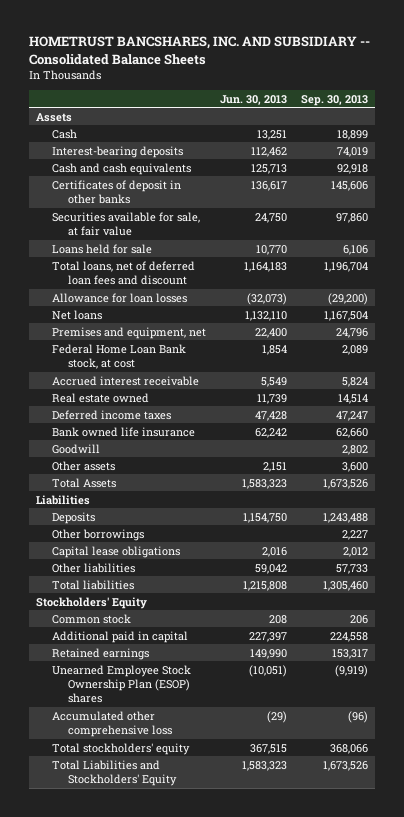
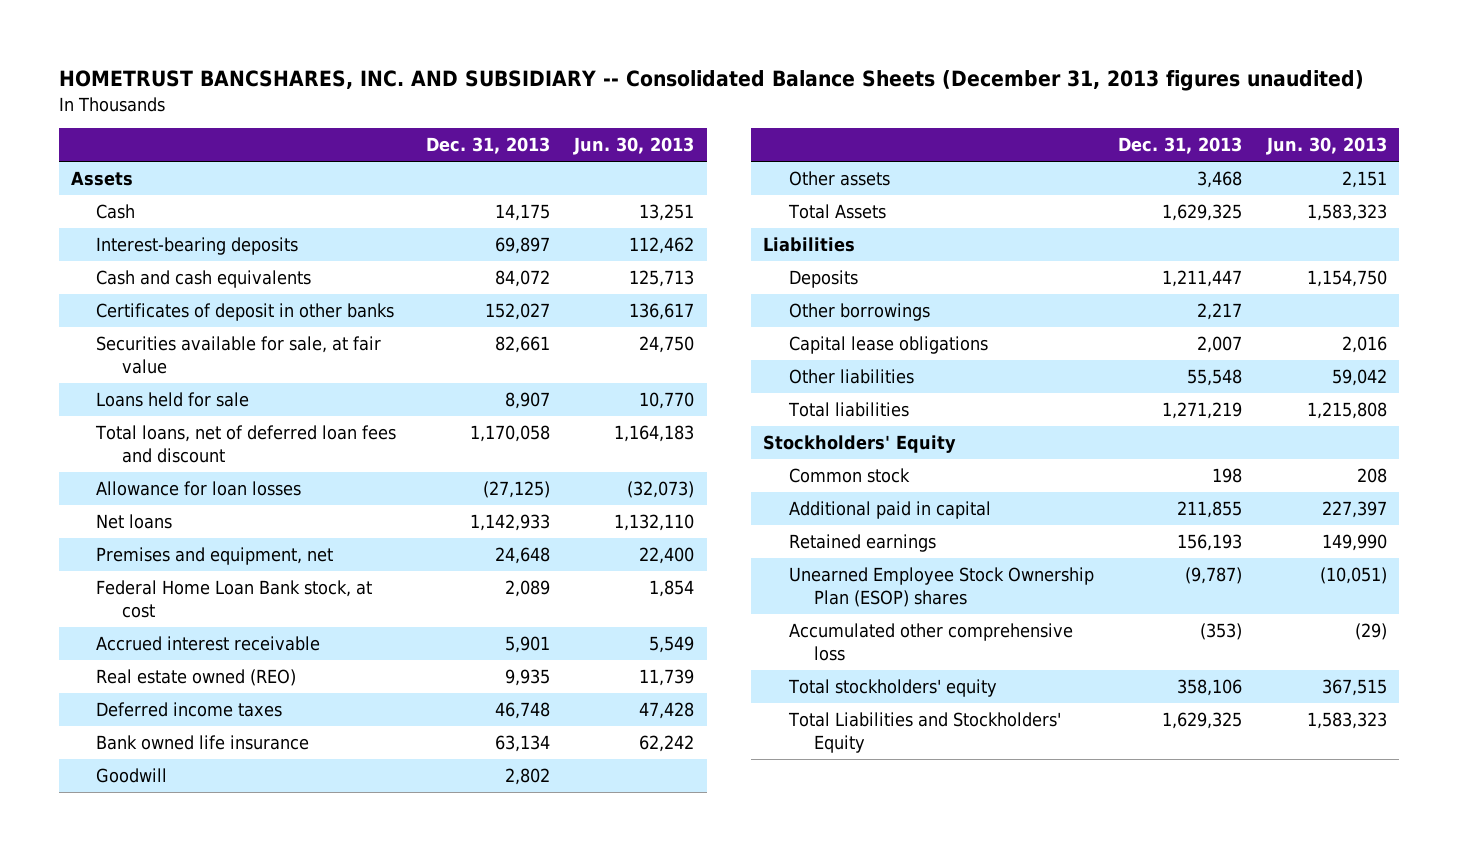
- HOMETRUST BANCSHARES, INC. AND SUBSIDIARY -- Consolidated Balance Sheets
+ HOMETRUST BANCSHARES, INC. AND SUBSIDIARY -- Consolidated Balance Sheets (December 31, 2013 figures unaudited)
- | Jun. 30, 2013 | Sep. 30, 2013
+ | Dec. 31, 2013 | Jun. 30, 2013
- Real estate owned | 11,739 | 14,514
+ Real estate owned (REO) | 9,935 | 11,739

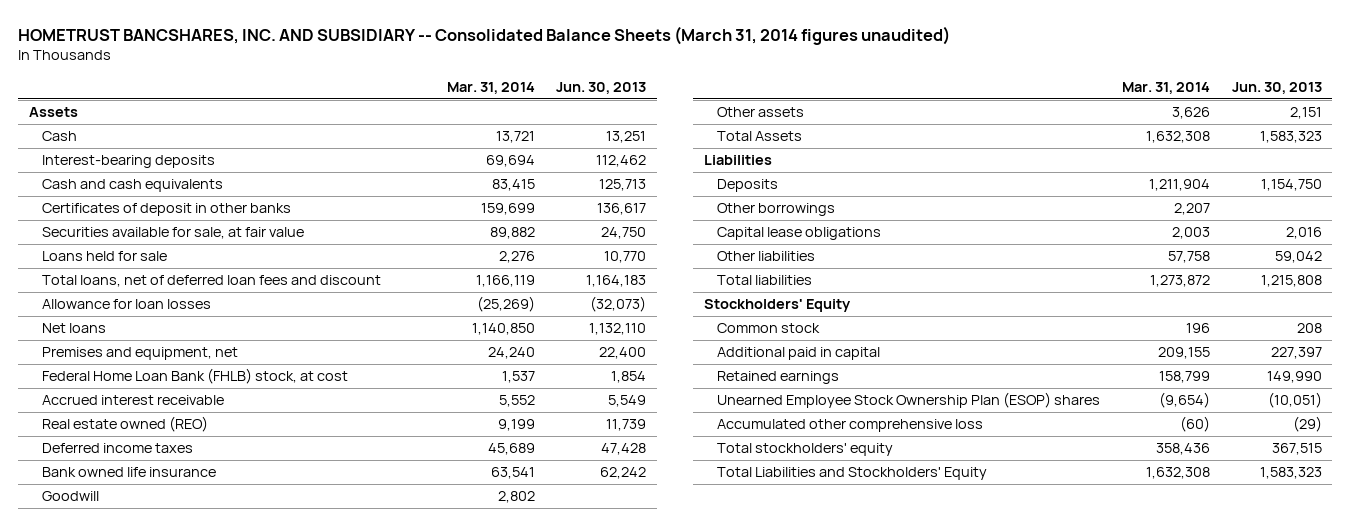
- HOMETRUST BANCSHARES, INC. AND SUBSIDIARY -- Consolidated Balance Sheets (December 31, 2013 figures unaudited)
+ HOMETRUST BANCSHARES, INC. AND SUBSIDIARY -- Consolidated Balance Sheets (March 31, 2014 figures unaudited)
- | Dec. 31, 2013 | Jun. 30, 2013
+ | Mar. 31, 2014 | Jun. 30, 2013
- Federal Home Loan Bank stock, at cost | 2,089 | 1,854
+ Federal Home Loan Bank (FHLB) stock, at cost | 1,537 | 1,854

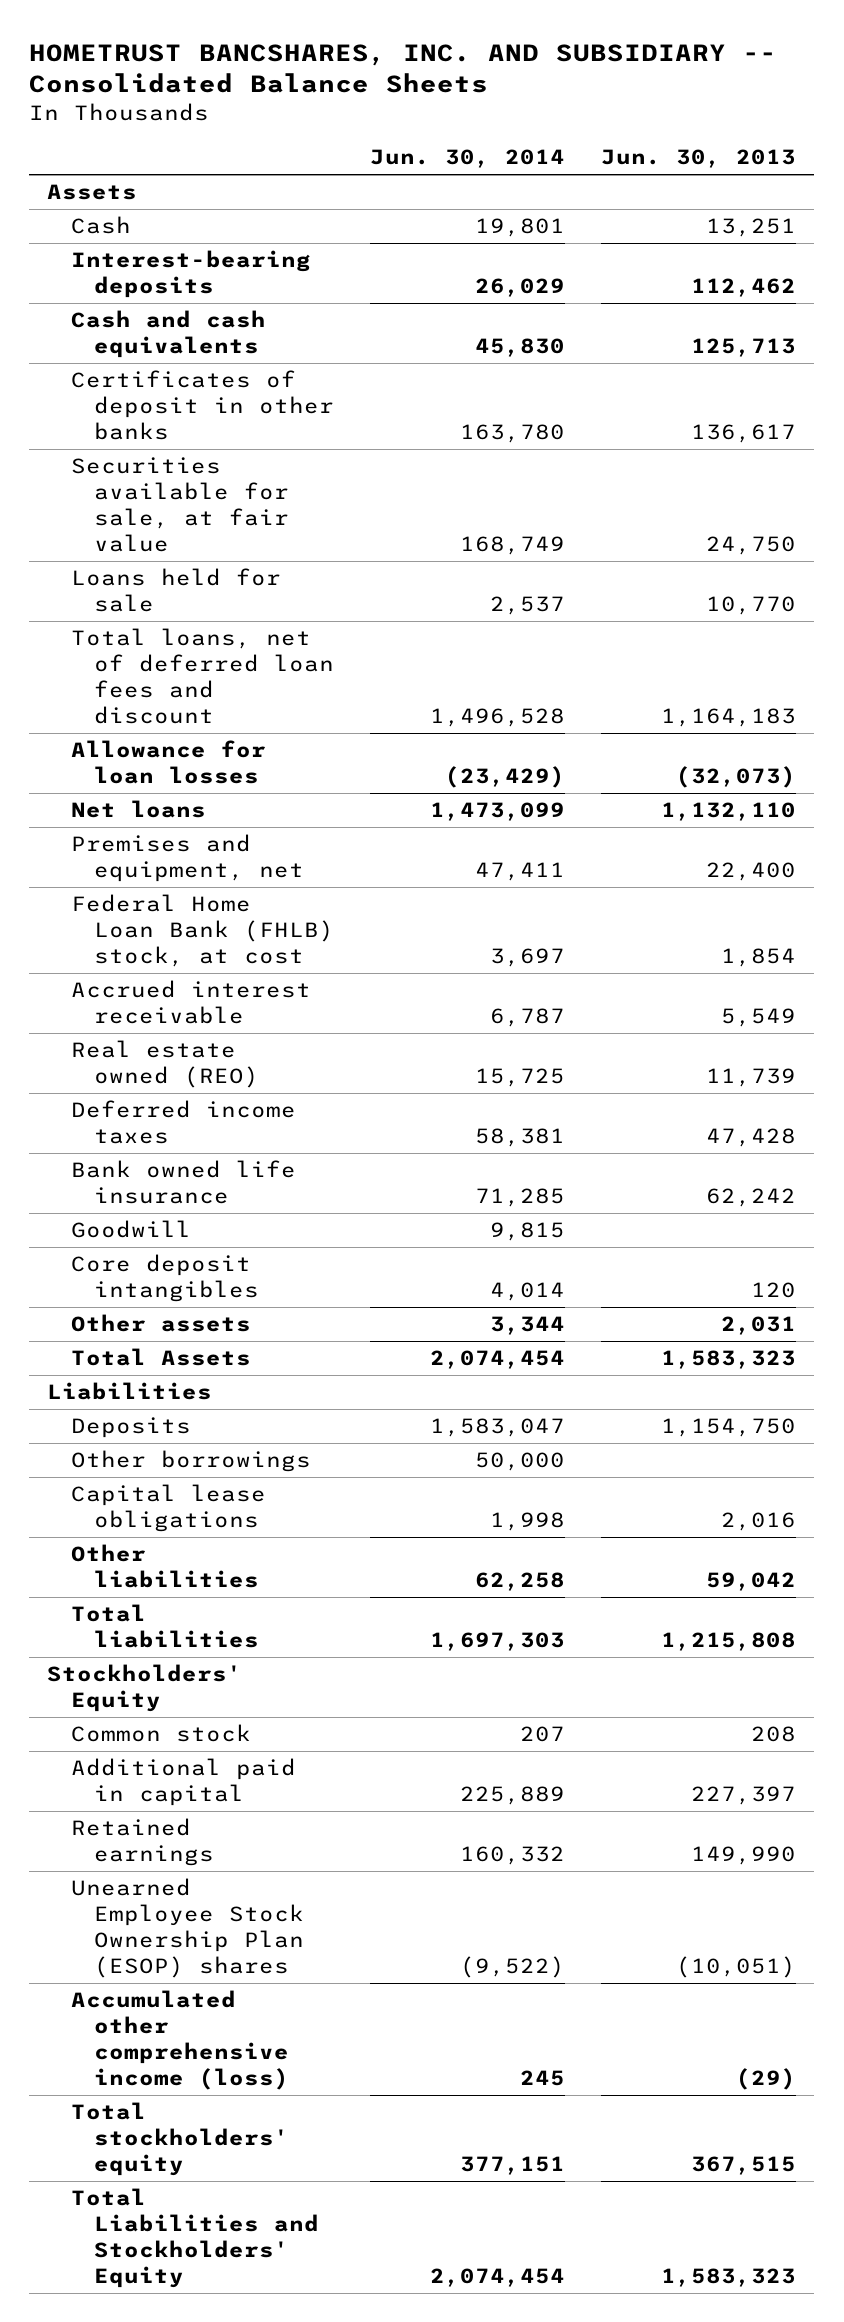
- HOMETRUST BANCSHARES, INC. AND SUBSIDIARY -- Consolidated Balance Sheets (March 31, 2014 figures unaudited)
+ HOMETRUST BANCSHARES, INC. AND SUBSIDIARY -- Consolidated Balance Sheets
- | Mar. 31, 2014 | Jun. 30, 2013
+ | Jun. 30, 2014 | Jun. 30, 2013
- Other assets | 3,626 | 2,151
+ Core deposit intangibles | 4,014 | 120
+ Other assets | 3,344 | 2,031
- Accumulated other comprehensive loss | (60) | (29)
+ Accumulated other comprehensive income (loss) | 245 | (29)

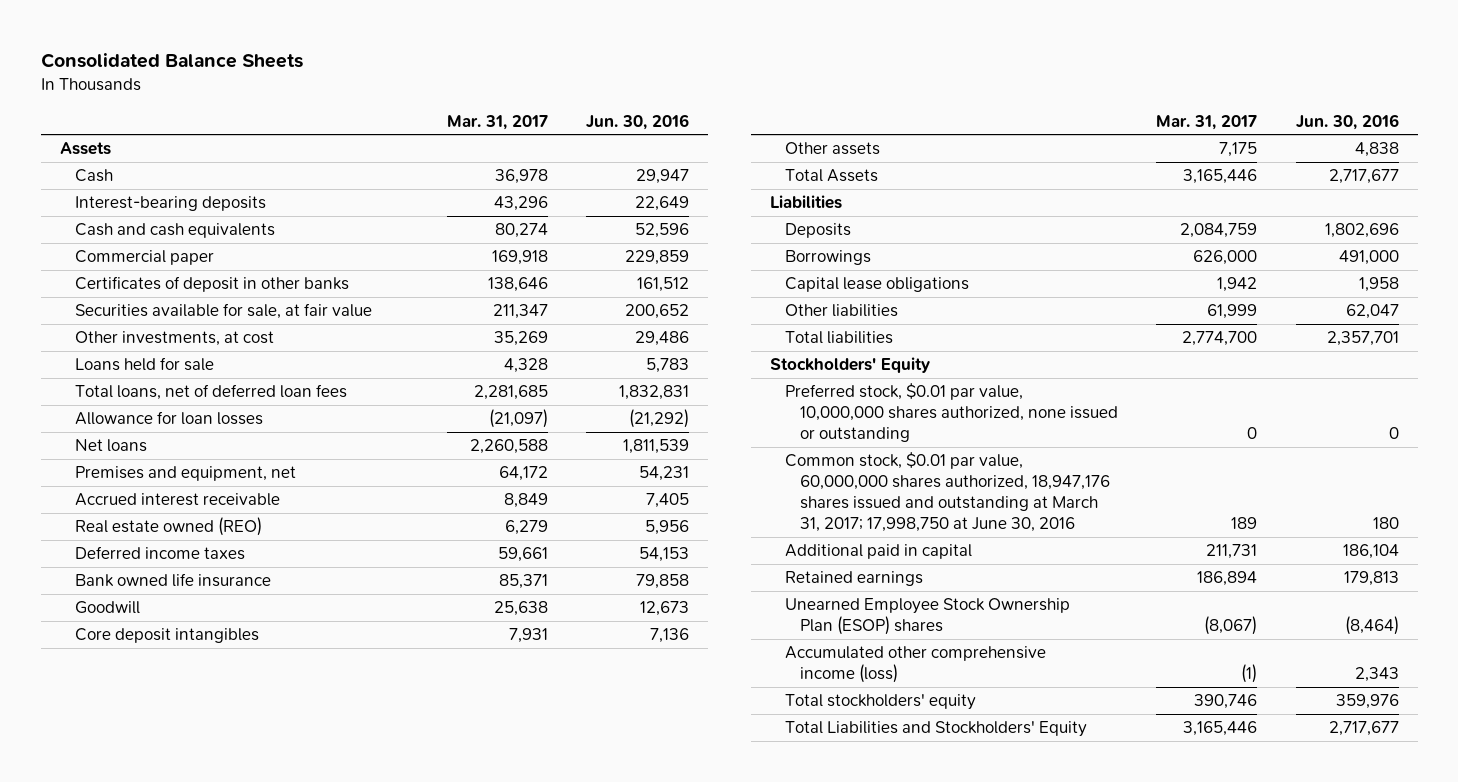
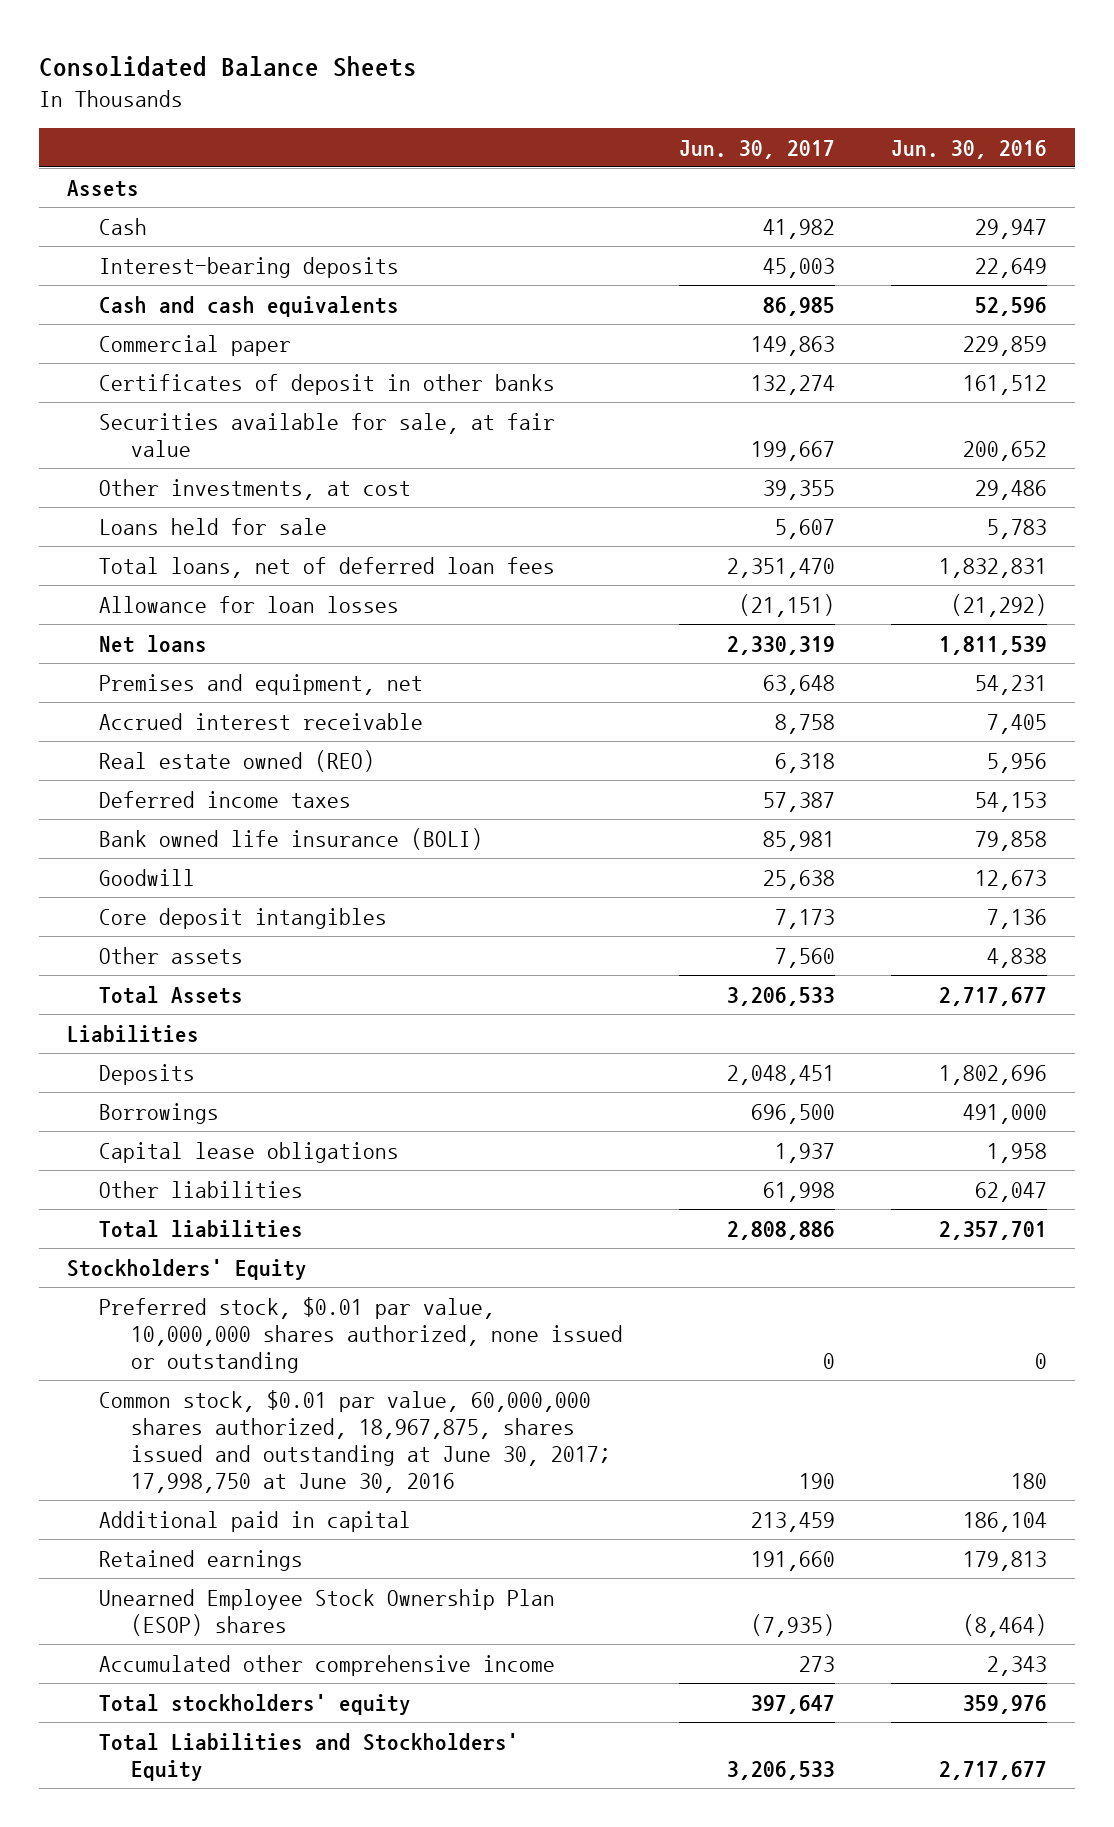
- | Mar. 31, 2017 | Jun. 30, 2016
+ | Jun. 30, 2017 | Jun. 30, 2016
- Bank owned life insurance | 85,371 | 79,858
+ Bank owned life insurance (BOLI) | 85,981 | 79,858
- Common stock, $0.01 par value, 60,000,000 shares authorized, 18,947,176 shares issued and outstanding at March 31, 2017; 17,998,750 at June 30, 2016 | 189 | 180
+ Common stock, $0.01 par value, 60,000,000 shares authorized, 18,967,875, shares issued and outstanding at June 30, 2017; 17,998,750 at June 30, 2016 | 190 | 180
- Accumulated other comprehensive income (loss) | (1) | 2,343
+ Accumulated other comprehensive income | 273 | 2,343

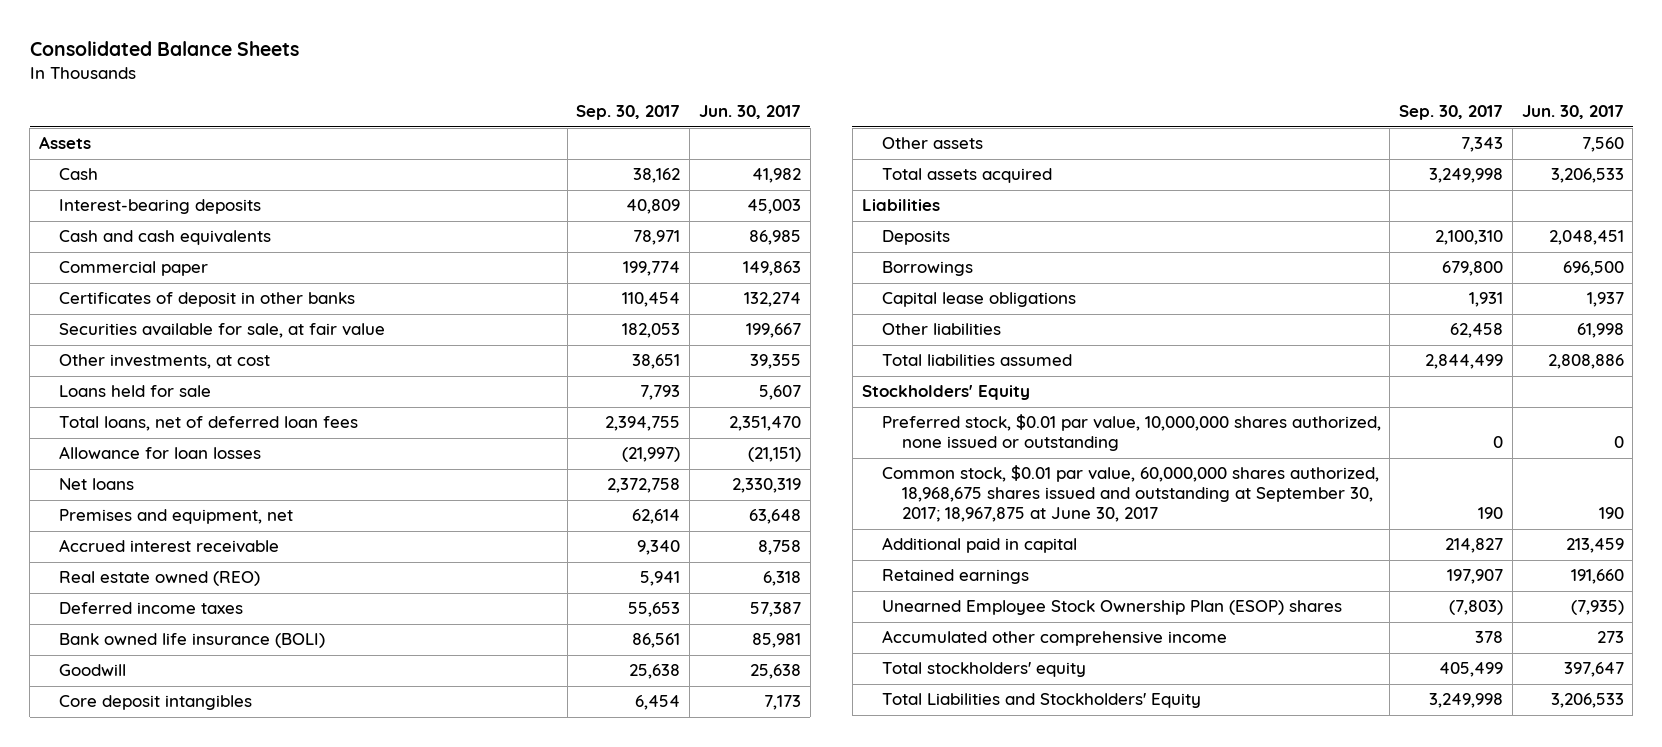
- | Jun. 30, 2017 | Jun. 30, 2016
+ | Sep. 30, 2017 | Jun. 30, 2017
- Total Assets | 3,206,533 | 2,717,677
+ Total assets acquired | 3,249,998 | 3,206,533
- Total liabilities | 2,808,886 | 2,357,701
+ Total liabilities assumed | 2,844,499 | 2,808,886
- Common stock, $0.01 par value, 60,000,000 shares authorized, 18,967,875, shares issued and outstanding at June 30, 2017; 17,998,750 at June 30, 2016 | 190 | 180
+ Common stock, $0.01 par value, 60,000,000 shares authorized, 18,968,675 shares issued and outstanding at September 30, 2017; 18,967,875 at June 30, 2017 | 190 | 190

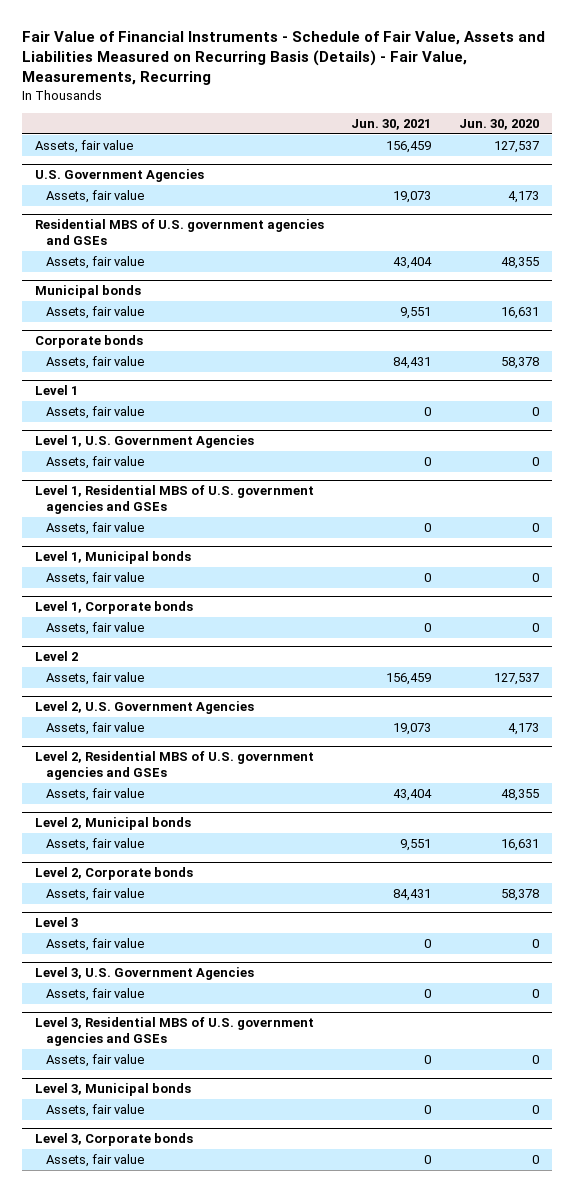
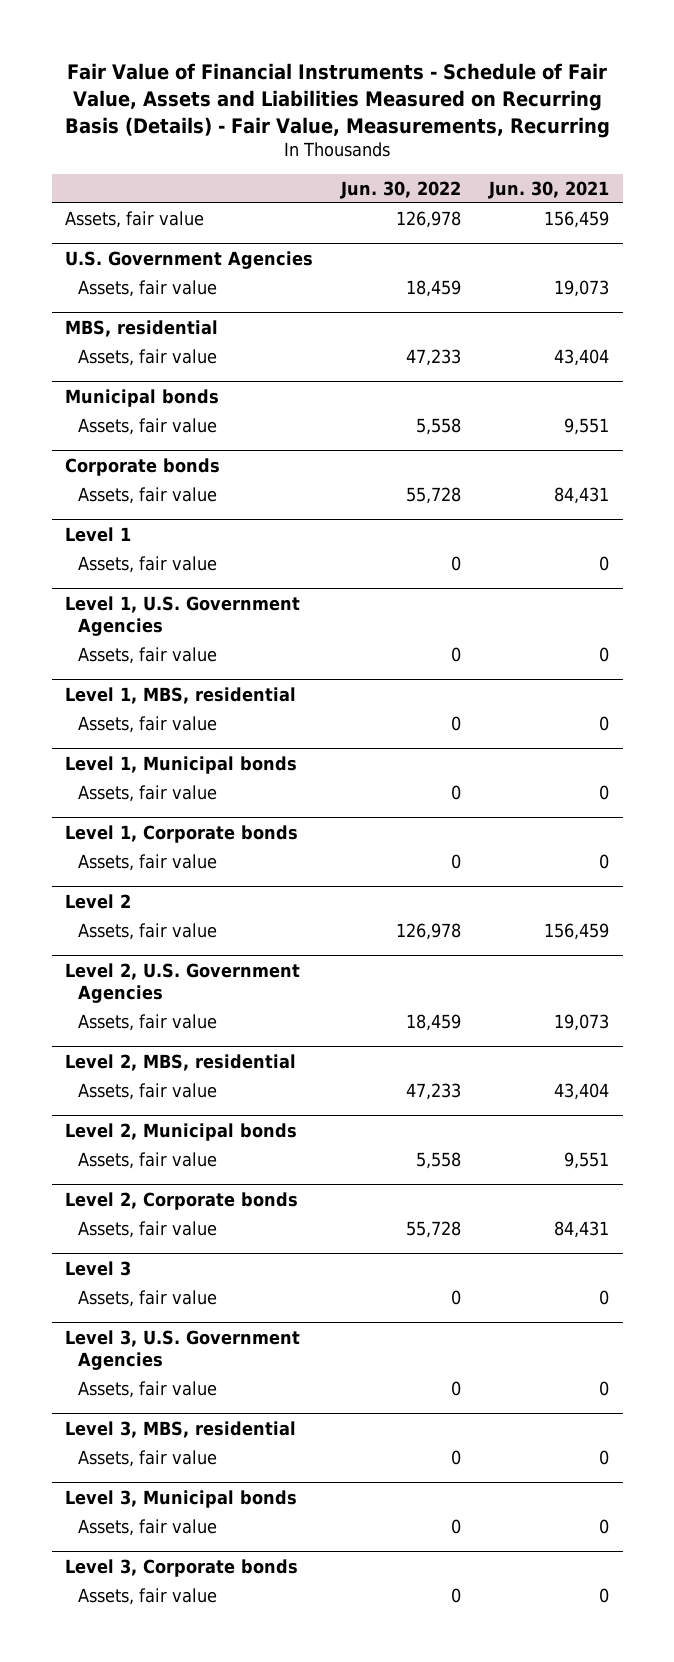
- | Jun. 30, 2021 | Jun. 30, 2020
+ | Jun. 30, 2022 | Jun. 30, 2021
- Residential MBS of U.S. government agencies and GSEs
+ MBS, residential
- Level 1, Residential MBS of U.S. government agencies and GSEs
+ Level 1, MBS, residential
- Level 2, Residential MBS of U.S. government agencies and GSEs
+ Level 2, MBS, residential
- Level 3, Residential MBS of U.S. government agencies and GSEs
+ Level 3, MBS, residential

